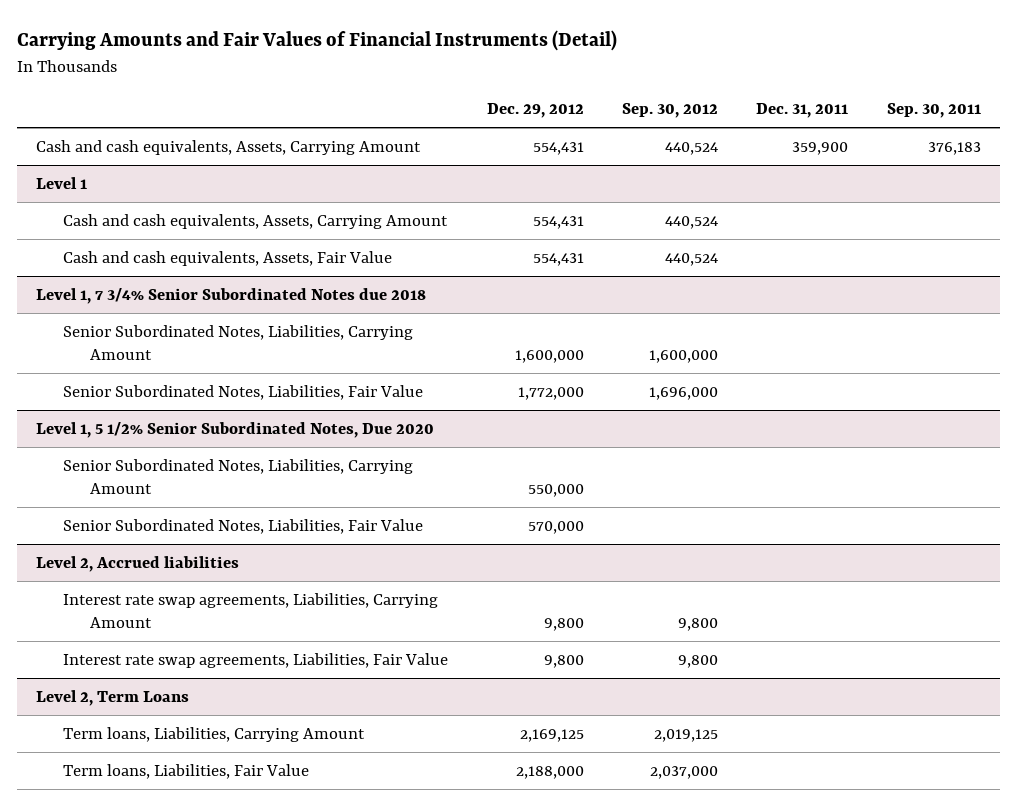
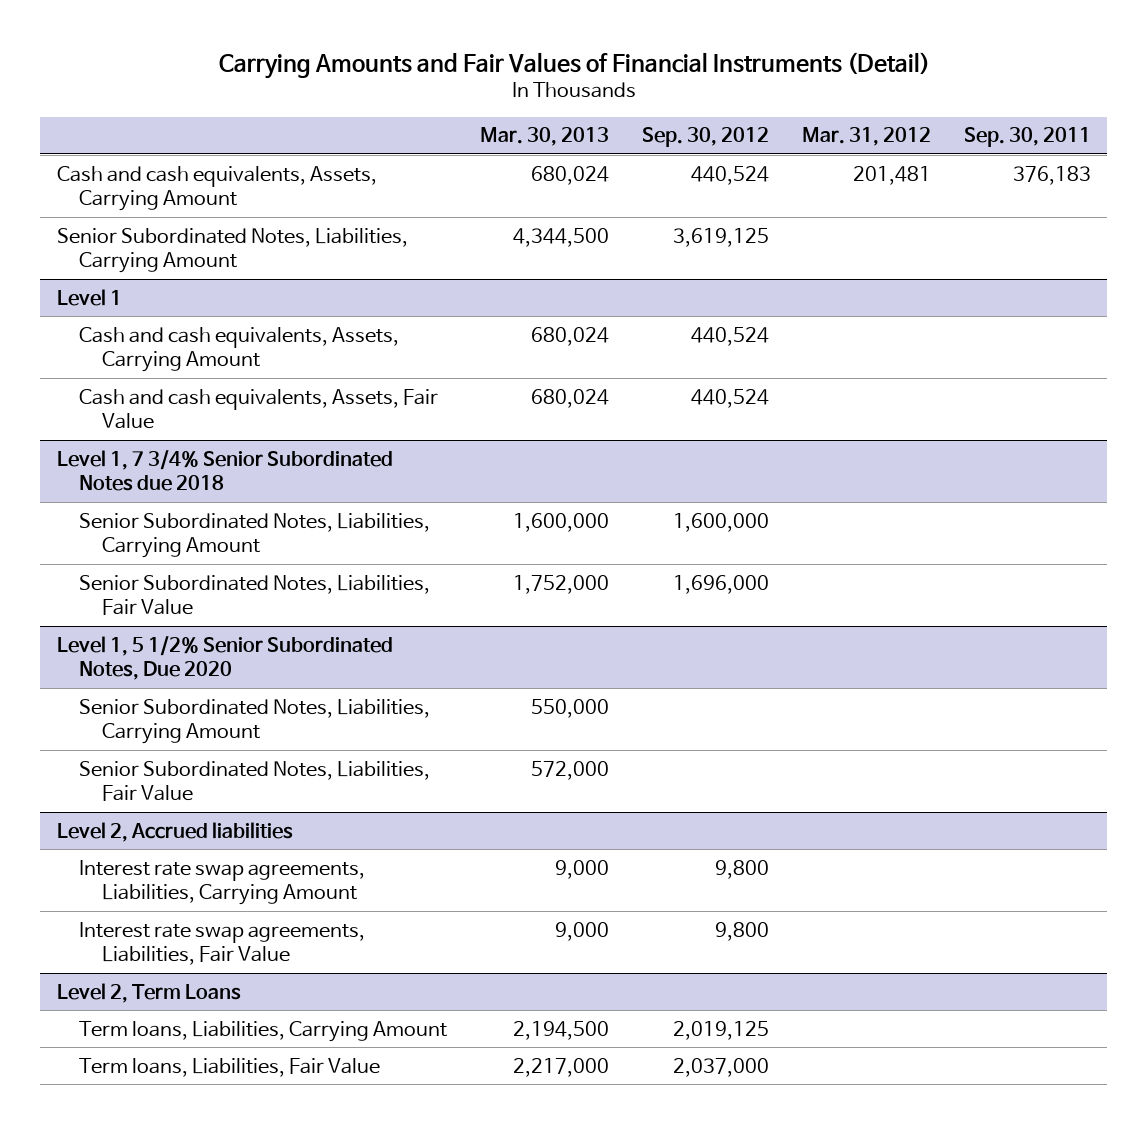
- | Dec. 29, 2012 | Sep. 30, 2012 | Dec. 31, 2011 | Sep. 30, 2011
+ | Mar. 30, 2013 | Sep. 30, 2012 | Mar. 31, 2012 | Sep. 30, 2011
+ Senior Subordinated Notes, Liabilities, Carrying Amount | 4,344,500 | 3,619,125 | |

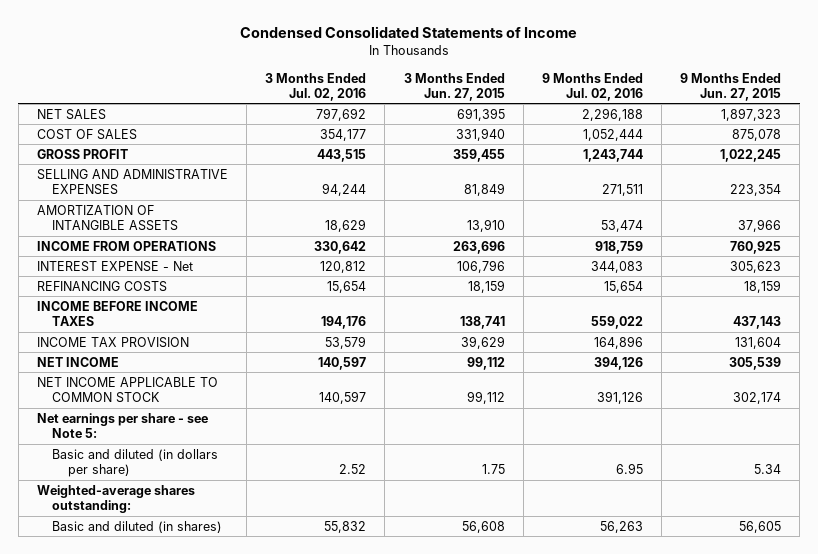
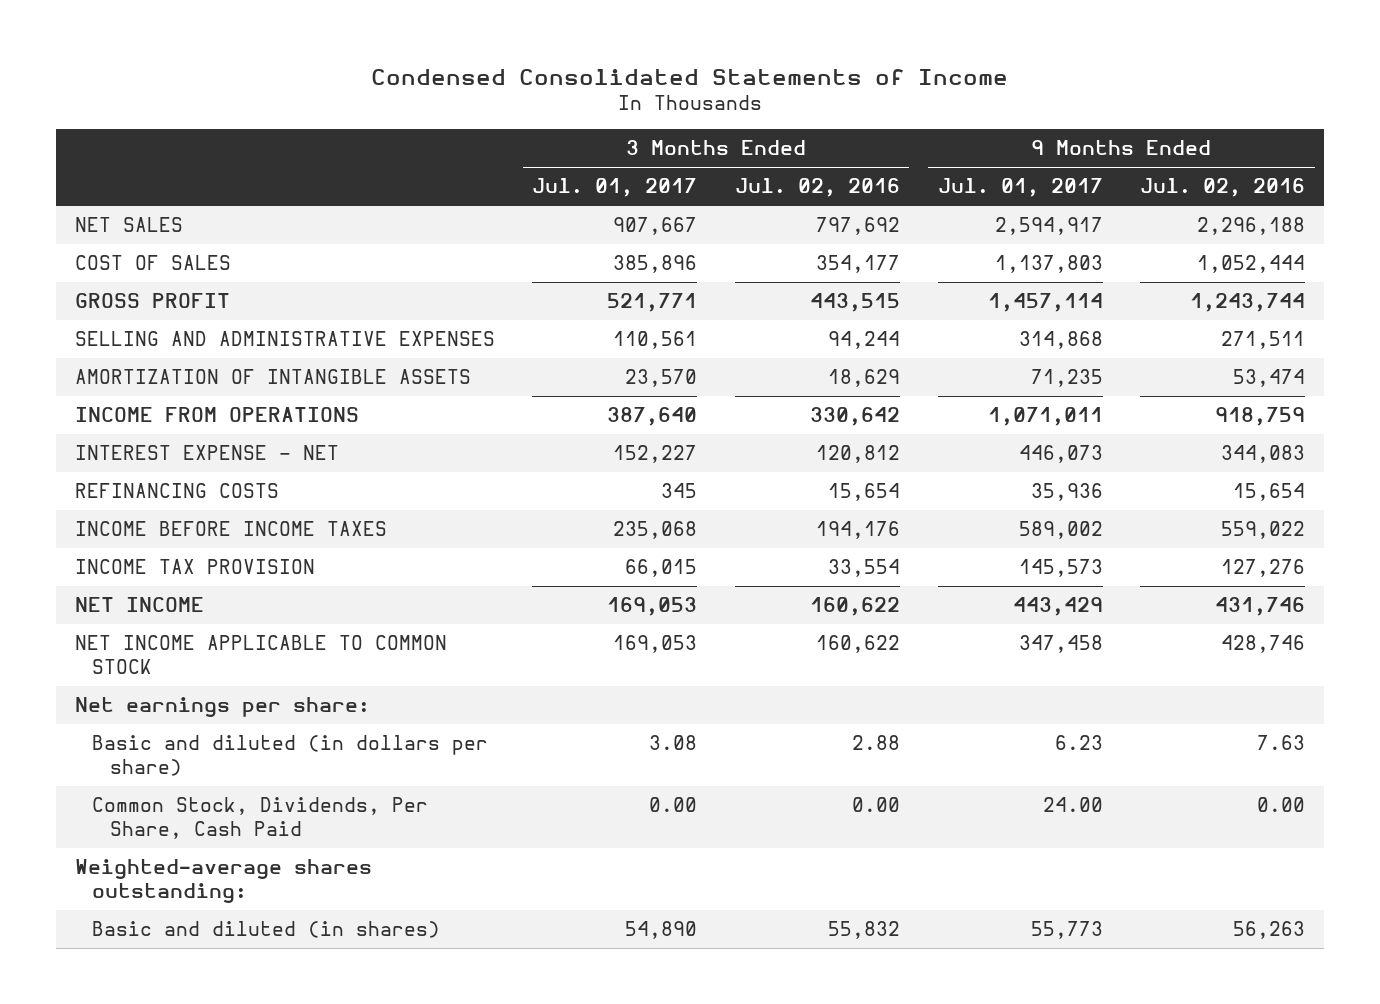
- | 3 Months Ended Jul. 02, 2016 | 3 Months Ended Jun. 27, 2015 | 9 Months Ended Jul. 02, 2016 | 9 Months Ended Jun. 27, 2015
+ | 3 Months Ended Jul. 01, 2017 | 3 Months Ended Jul. 02, 2016 | 9 Months Ended Jul. 01, 2017 | 9 Months Ended Jul. 02, 2016
- INTEREST EXPENSE - Net | 120,812 | 106,796 | 344,083 | 305,623
+ INTEREST EXPENSE - NET | 152,227 | 120,812 | 446,073 | 344,083
- INCOME TAX PROVISION | 53,579 | 39,629 | 164,896 | 131,604
- NET INCOME | 140,597 | 99,112 | 394,126 | 305,539
- NET INCOME APPLICABLE TO COMMON STOCK | 140,597 | 99,112 | 391,126 | 302,174
- Net earnings per share - see Note 5:
- Basic and diluted (in dollars per share) | 2.52 | 1.75 | 6.95 | 5.34
+ INCOME TAX PROVISION | 66,015 | 33,554 | 145,573 | 127,276
+ NET INCOME | 169,053 | 160,622 | 443,429 | 431,746
+ NET INCOME APPLICABLE TO COMMON STOCK | 169,053 | 160,622 | 347,458 | 428,746
+ Net earnings per share:
+ Basic and diluted (in dollars per share) | 3.08 | 2.88 | 6.23 | 7.63
+ Common Stock, Dividends, Per Share, Cash Paid | 0.00 | 0.00 | 24.00 | 0.00

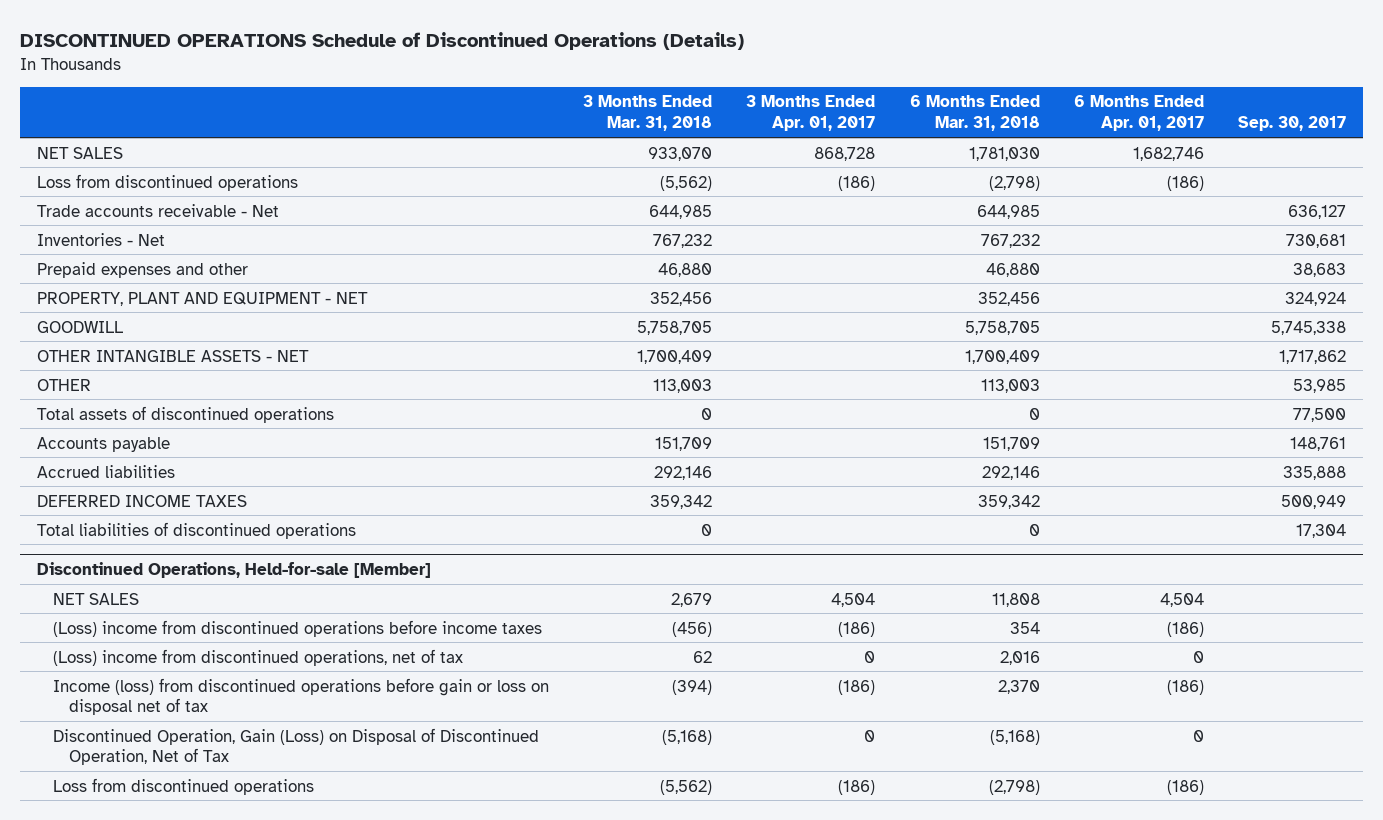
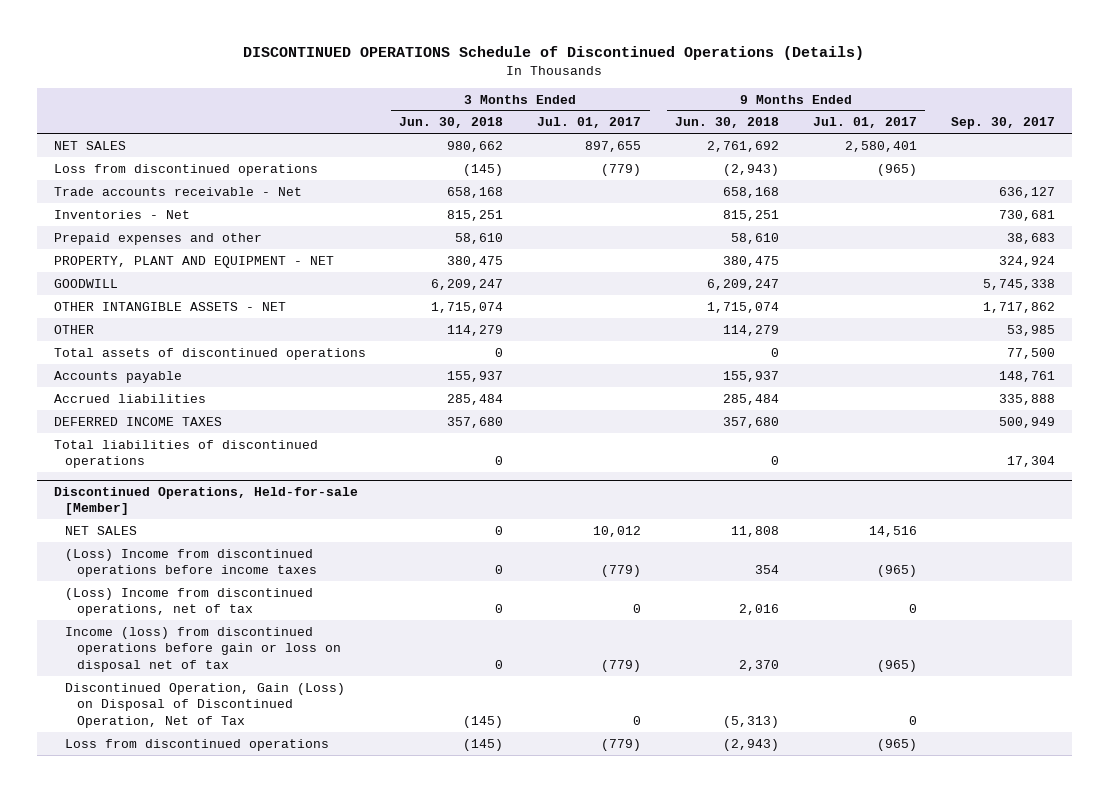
- | 3 Months Ended Mar. 31, 2018 | 3 Months Ended Apr. 01, 2017 | 6 Months Ended Mar. 31, 2018 | 6 Months Ended Apr. 01, 2017 | Sep. 30, 2017
+ | 3 Months Ended Jun. 30, 2018 | 3 Months Ended Jul. 01, 2017 | 9 Months Ended Jun. 30, 2018 | 9 Months Ended Jul. 01, 2017 | Sep. 30, 2017
@ Discontinued Operations, Held-for-sale [Member]
- (Loss) income from discontinued operations before income taxes | (456) | (186) | 354 | (186) |
- (Loss) income from discontinued operations, net of tax | 62 | 0 | 2,016 | 0 |
+ (Loss) Income from discontinued operations before income taxes | 0 | (779) | 354 | (965) |
+ (Loss) Income from discontinued operations, net of tax | 0 | 0 | 2,016 | 0 |

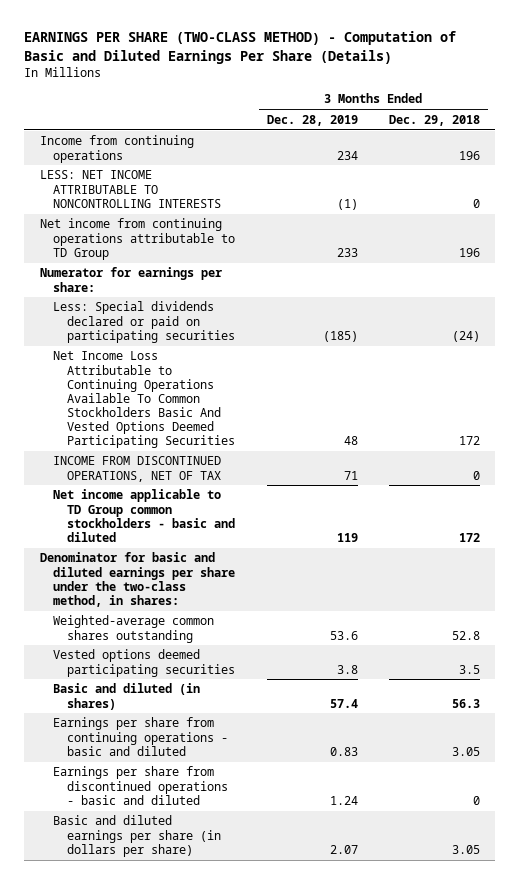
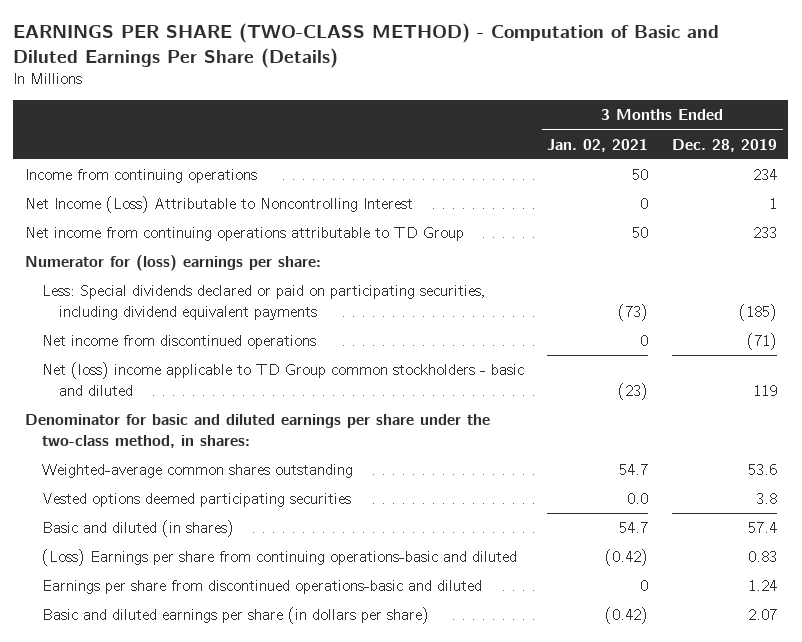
- | 3 Months Ended Dec. 28, 2019 | 3 Months Ended Dec. 29, 2018
+ | 3 Months Ended Jan. 02, 2021 | 3 Months Ended Dec. 28, 2019
- LESS: NET INCOME ATTRIBUTABLE TO NONCONTROLLING INTERESTS | (1) | 0
+ Net Income (Loss) Attributable to Noncontrolling Interest | 0 | 1
- Numerator for earnings per share:
- Less: Special dividends declared or paid on participating securities | (185) | (24)
- Net Income Loss Attributable to Continuing Operations Available To Common Stockholders Basic And Vested Options Deemed Participating Securities | 48 | 172
- INCOME FROM DISCONTINUED OPERATIONS, NET OF TAX | 71 | 0
- Net income applicable to TD Group common stockholders - basic and diluted | 119 | 172
+ Numerator for (loss) earnings per share:
+ Less: Special dividends declared or paid on participating securities, including dividend equivalent payments | (73) | (185)
+ Net income from discontinued operations | 0 | (71)
+ Net (loss) income applicable to TD Group common stockholders - basic and diluted | (23) | 119
- Earnings per share from continuing operations - basic and diluted | 0.83 | 3.05
- Earnings per share from discontinued operations - basic and diluted | 1.24 | 0
+ (Loss) Earnings per share from continuing operations-basic and diluted | (0.42) | 0.83
+ Earnings per share from discontinued operations-basic and diluted | 0 | 1.24

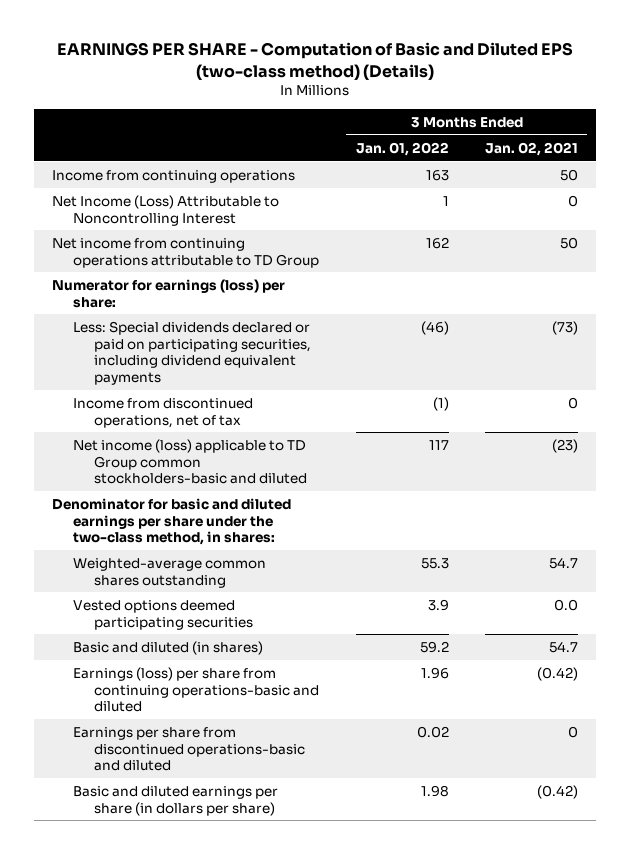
- EARNINGS PER SHARE (TWO-CLASS METHOD) - Computation of Basic and Diluted Earnings Per Share (Details)
+ EARNINGS PER SHARE - Computation of Basic and Diluted EPS (two-class method) (Details)
- | 3 Months Ended Jan. 02, 2021 | 3 Months Ended Dec. 28, 2019
+ | 3 Months Ended Jan. 01, 2022 | 3 Months Ended Jan. 02, 2021
- Numerator for (loss) earnings per share:
+ Numerator for earnings (loss) per share:
- Net income from discontinued operations | 0 | (71)
- Net (loss) income applicable to TD Group common stockholders - basic and diluted | (23) | 119
+ Income from discontinued operations, net of tax | (1) | 0
+ Net income (loss) applicable to TD Group common stockholders-basic and diluted | 117 | (23)
- (Loss) Earnings per share from continuing operations-basic and diluted | (0.42) | 0.83
+ Earnings (loss) per share from continuing operations-basic and diluted | 1.96 | (0.42)

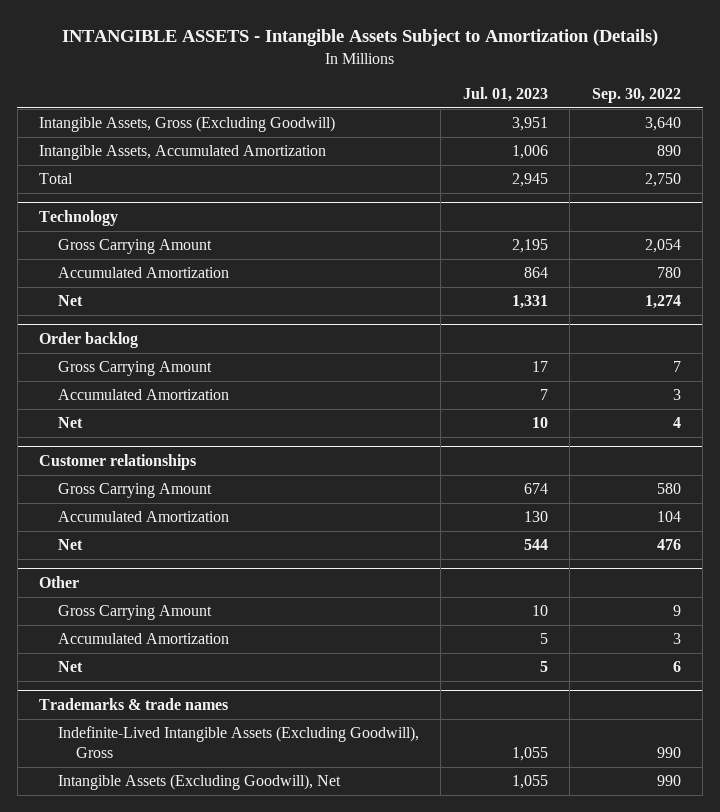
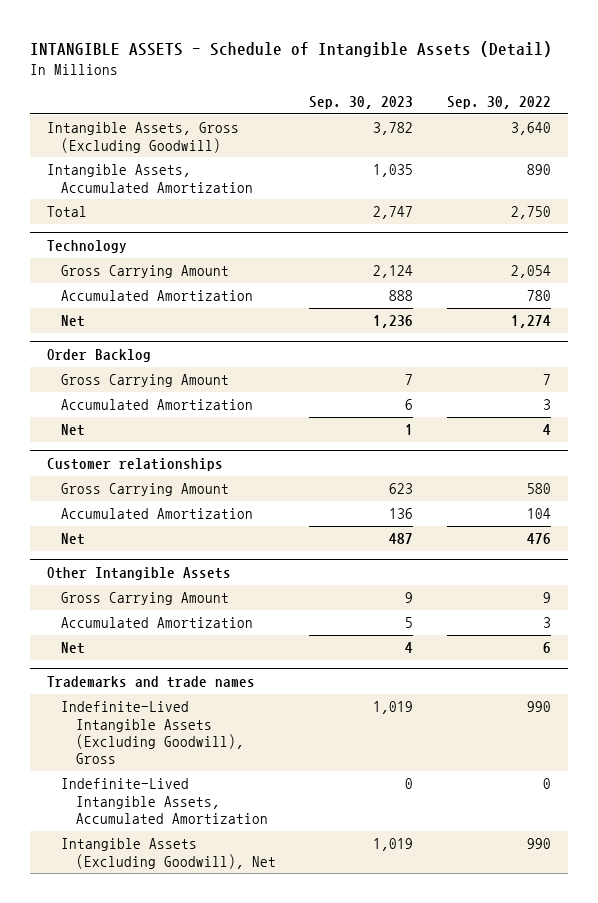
- INTANGIBLE ASSETS - Intangible Assets Subject to Amortization (Details)
+ INTANGIBLE ASSETS - Schedule of Intangible Assets (Detail)
- | Jul. 01, 2023 | Sep. 30, 2022
+ | Sep. 30, 2023 | Sep. 30, 2022
- Order backlog
+ Order Backlog
- Other
+ Other Intangible Assets
- Trademarks & trade names
+ Trademarks and trade names
+ Indefinite-Lived Intangible Assets, Accumulated Amortization | 0 | 0

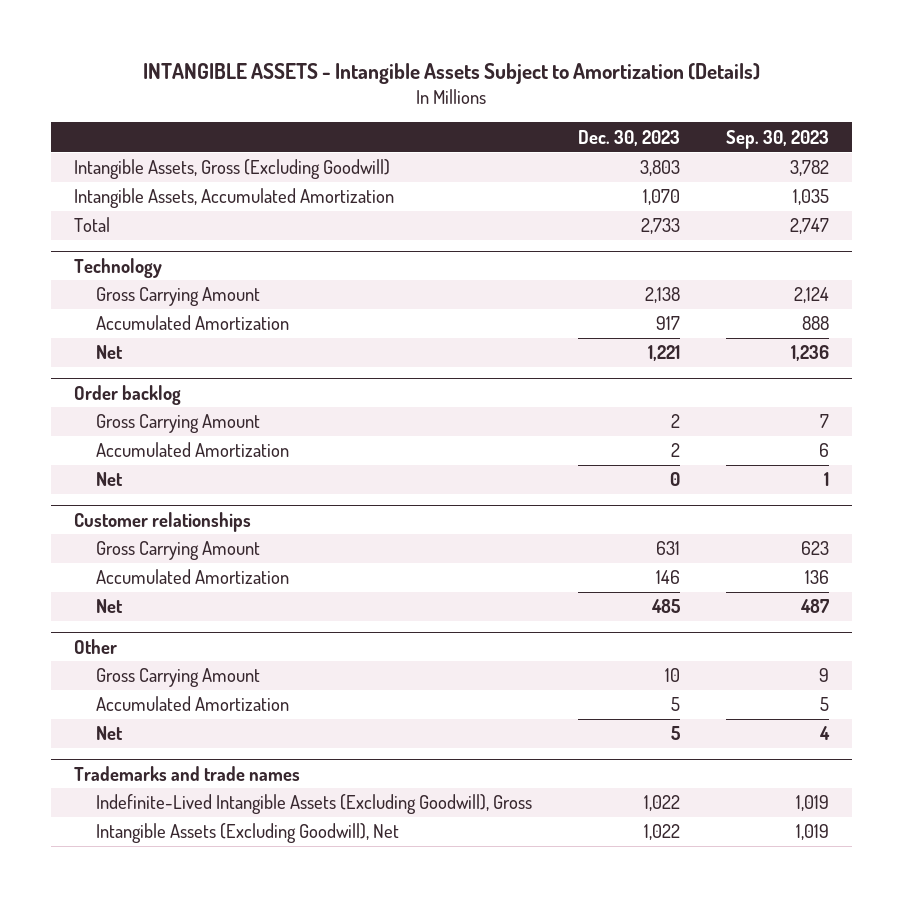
- INTANGIBLE ASSETS - Schedule of Intangible Assets (Detail)
+ INTANGIBLE ASSETS - Intangible Assets Subject to Amortization (Details)
- | Sep. 30, 2023 | Sep. 30, 2022
+ | Dec. 30, 2023 | Sep. 30, 2023
- Order Backlog
+ Order backlog
- Other Intangible Assets
+ Other
@ Trademarks and trade names
- Indefinite-Lived Intangible Assets, Accumulated Amortization | 0 | 0

